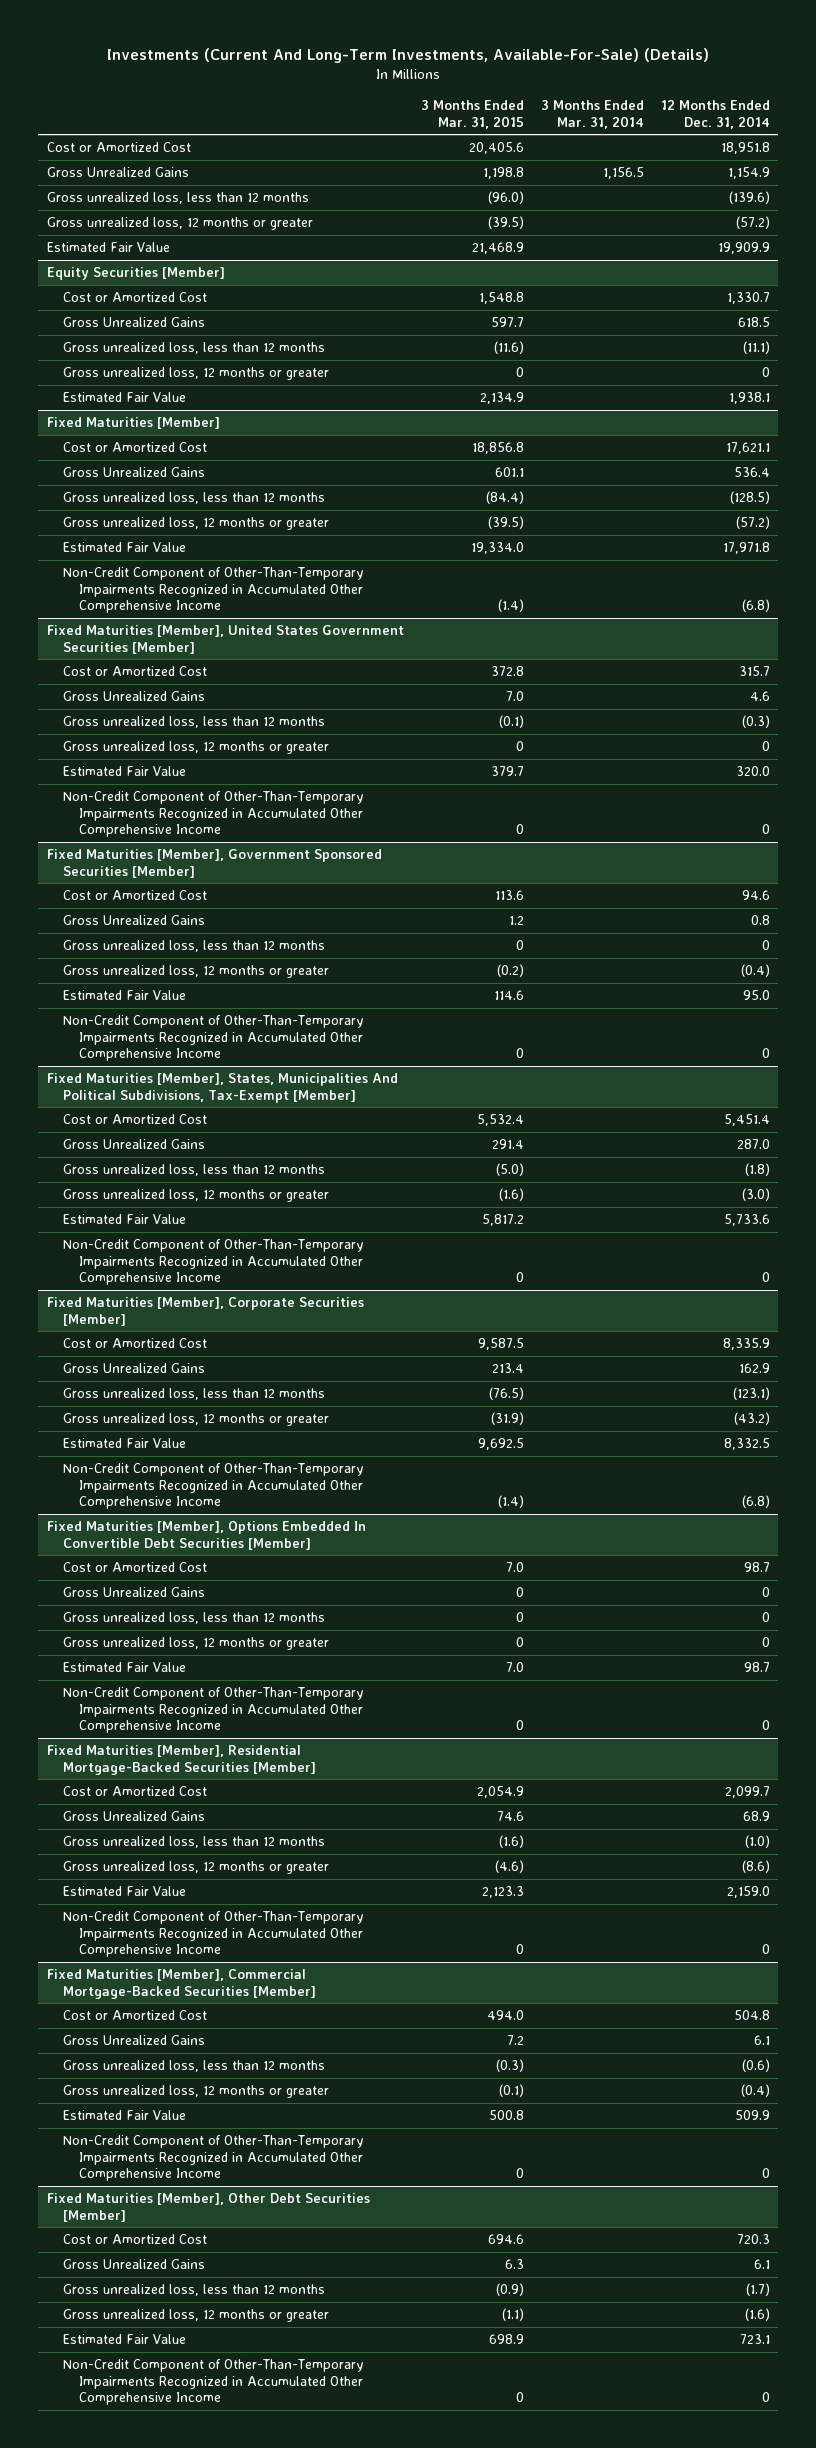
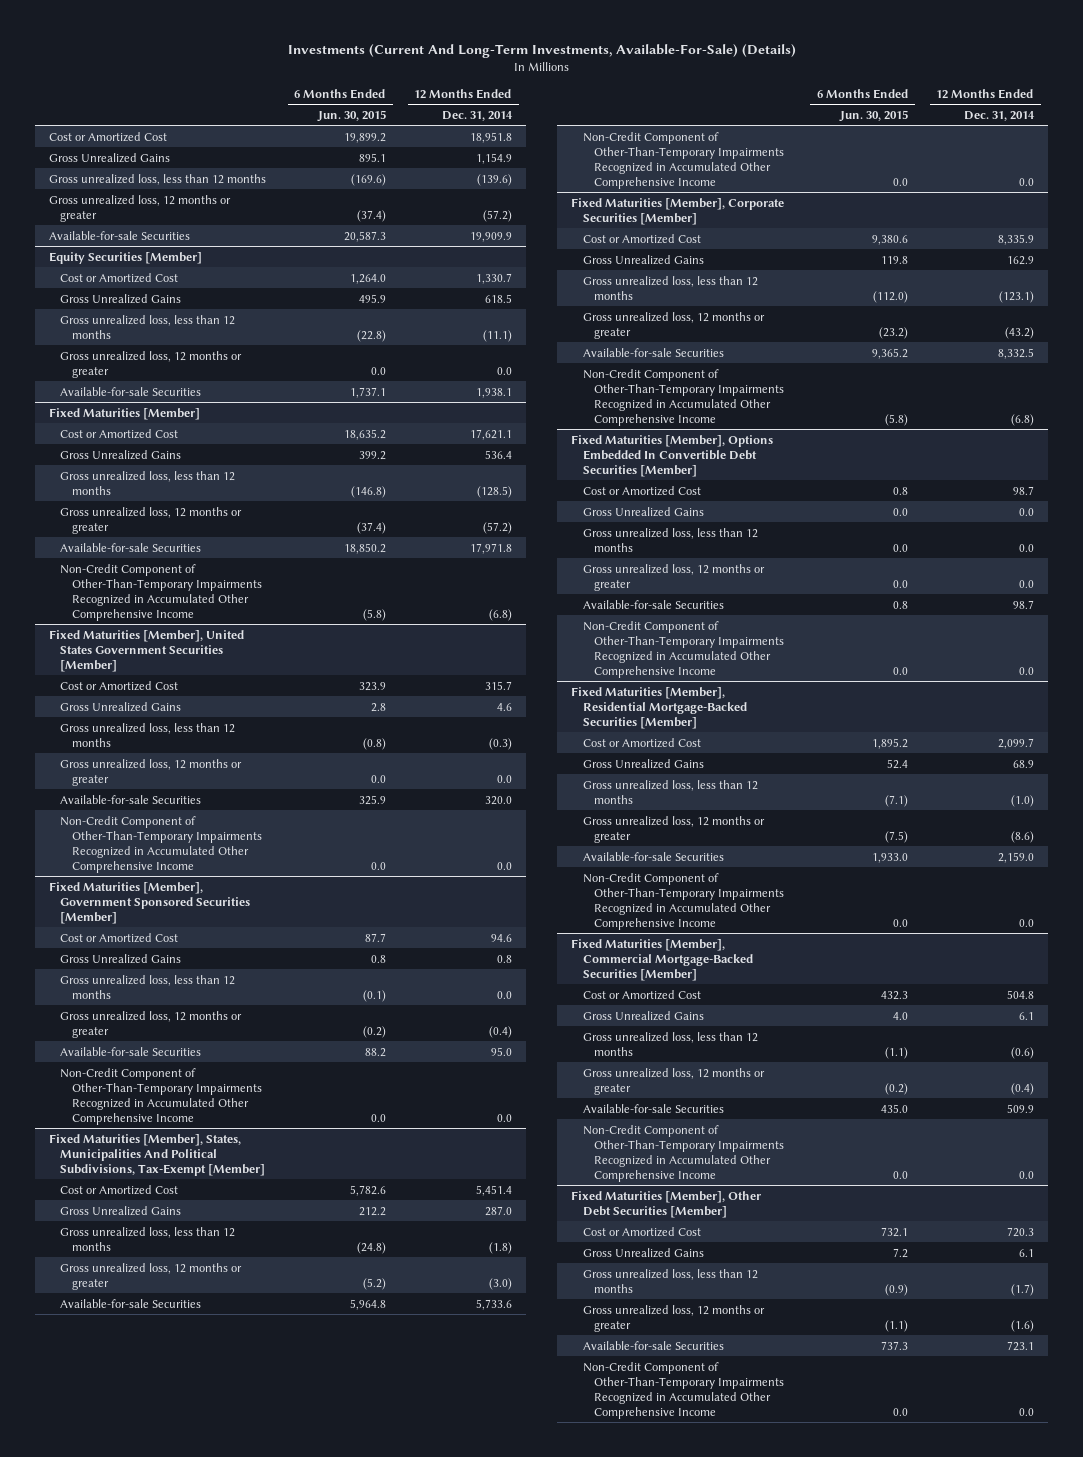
- | 3 Months Ended Mar. 31, 2015 | 3 Months Ended Mar. 31, 2014 | 12 Months Ended Dec. 31, 2014
+ | 6 Months Ended Jun. 30, 2015 | 12 Months Ended Dec. 31, 2014
- Estimated Fair Value | 21,468.9 | | 19,909.9
+ Available-for-sale Securities | 20,587.3 | 19,909.9
@ Equity Securities [Member]
- Gross unrealized loss, 12 months or greater | 0 | | 0
- Estimated Fair Value | 2,134.9 | | 1,938.1
+ Gross unrealized loss, 12 months or greater | 0.0 | 0.0
+ Available-for-sale Securities | 1,737.1 | 1,938.1
@ Fixed Maturities [Member]
- Estimated Fair Value | 19,334.0 | | 17,971.8
+ Available-for-sale Securities | 18,850.2 | 17,971.8
@ Fixed Maturities [Member], United States Government Securities [Member]
- Gross unrealized loss, 12 months or greater | 0 | | 0
- Estimated Fair Value | 379.7 | | 320.0
- Non-Credit Component of Other-Than-Temporary Impairments Recognized in Accumulated Other Comprehensive Income | 0 | | 0
+ Gross unrealized loss, 12 months or greater | 0.0 | 0.0
+ Available-for-sale Securities | 325.9 | 320.0
+ Non-Credit Component of Other-Than-Temporary Impairments Recognized in Accumulated Other Comprehensive Income | 0.0 | 0.0
@ Fixed Maturities [Member], Government Sponsored Securities [Member]
- Gross unrealized loss, less than 12 months | 0 | | 0
+ Gross unrealized loss, less than 12 months | (0.1) | 0.0
- Estimated Fair Value | 114.6 | | 95.0
- Non-Credit Component of Other-Than-Temporary Impairments Recognized in Accumulated Other Comprehensive Income | 0 | | 0
+ Available-for-sale Securities | 88.2 | 95.0
+ Non-Credit Component of Other-Than-Temporary Impairments Recognized in Accumulated Other Comprehensive Income | 0.0 | 0.0
@ Fixed Maturities [Member], States, Municipalities And Political Subdivisions, Tax-Exempt [Member]
- Estimated Fair Value | 5,817.2 | | 5,733.6
- Non-Credit Component of Other-Than-Temporary Impairments Recognized in Accumulated Other Comprehensive Income | 0 | | 0
+ Available-for-sale Securities | 5,964.8 | 5,733.6
+ Non-Credit Component of Other-Than-Temporary Impairments Recognized in Accumulated Other Comprehensive Income | 0.0 | 0.0
@ Fixed Maturities [Member], Corporate Securities [Member]
- Estimated Fair Value | 9,692.5 | | 8,332.5
+ Available-for-sale Securities | 9,365.2 | 8,332.5
@ Fixed Maturities [Member], Options Embedded In Convertible Debt Securities [Member]
- Gross Unrealized Gains | 0 | | 0
- Gross unrealized loss, less than 12 months | 0 | | 0
- Gross unrealized loss, 12 months or greater | 0 | | 0
- Estimated Fair Value | 7.0 | | 98.7
- Non-Credit Component of Other-Than-Temporary Impairments Recognized in Accumulated Other Comprehensive Income | 0 | | 0
+ Gross Unrealized Gains | 0.0 | 0.0
+ Gross unrealized loss, less than 12 months | 0.0 | 0.0
+ Gross unrealized loss, 12 months or greater | 0.0 | 0.0
+ Available-for-sale Securities | 0.8 | 98.7
+ Non-Credit Component of Other-Than-Temporary Impairments Recognized in Accumulated Other Comprehensive Income | 0.0 | 0.0
@ Fixed Maturities [Member], Residential Mortgage-Backed Securities [Member]
- Estimated Fair Value | 2,123.3 | | 2,159.0
- Non-Credit Component of Other-Than-Temporary Impairments Recognized in Accumulated Other Comprehensive Income | 0 | | 0
+ Available-for-sale Securities | 1,933.0 | 2,159.0
+ Non-Credit Component of Other-Than-Temporary Impairments Recognized in Accumulated Other Comprehensive Income | 0.0 | 0.0
@ Fixed Maturities [Member], Commercial Mortgage-Backed Securities [Member]
- Estimated Fair Value | 500.8 | | 509.9
- Non-Credit Component of Other-Than-Temporary Impairments Recognized in Accumulated Other Comprehensive Income | 0 | | 0
+ Available-for-sale Securities | 435.0 | 509.9
+ Non-Credit Component of Other-Than-Temporary Impairments Recognized in Accumulated Other Comprehensive Income | 0.0 | 0.0
@ Fixed Maturities [Member], Other Debt Securities [Member]
- Estimated Fair Value | 698.9 | | 723.1
- Non-Credit Component of Other-Than-Temporary Impairments Recognized in Accumulated Other Comprehensive Income | 0 | | 0
+ Available-for-sale Securities | 737.3 | 723.1
+ Non-Credit Component of Other-Than-Temporary Impairments Recognized in Accumulated Other Comprehensive Income | 0.0 | 0.0

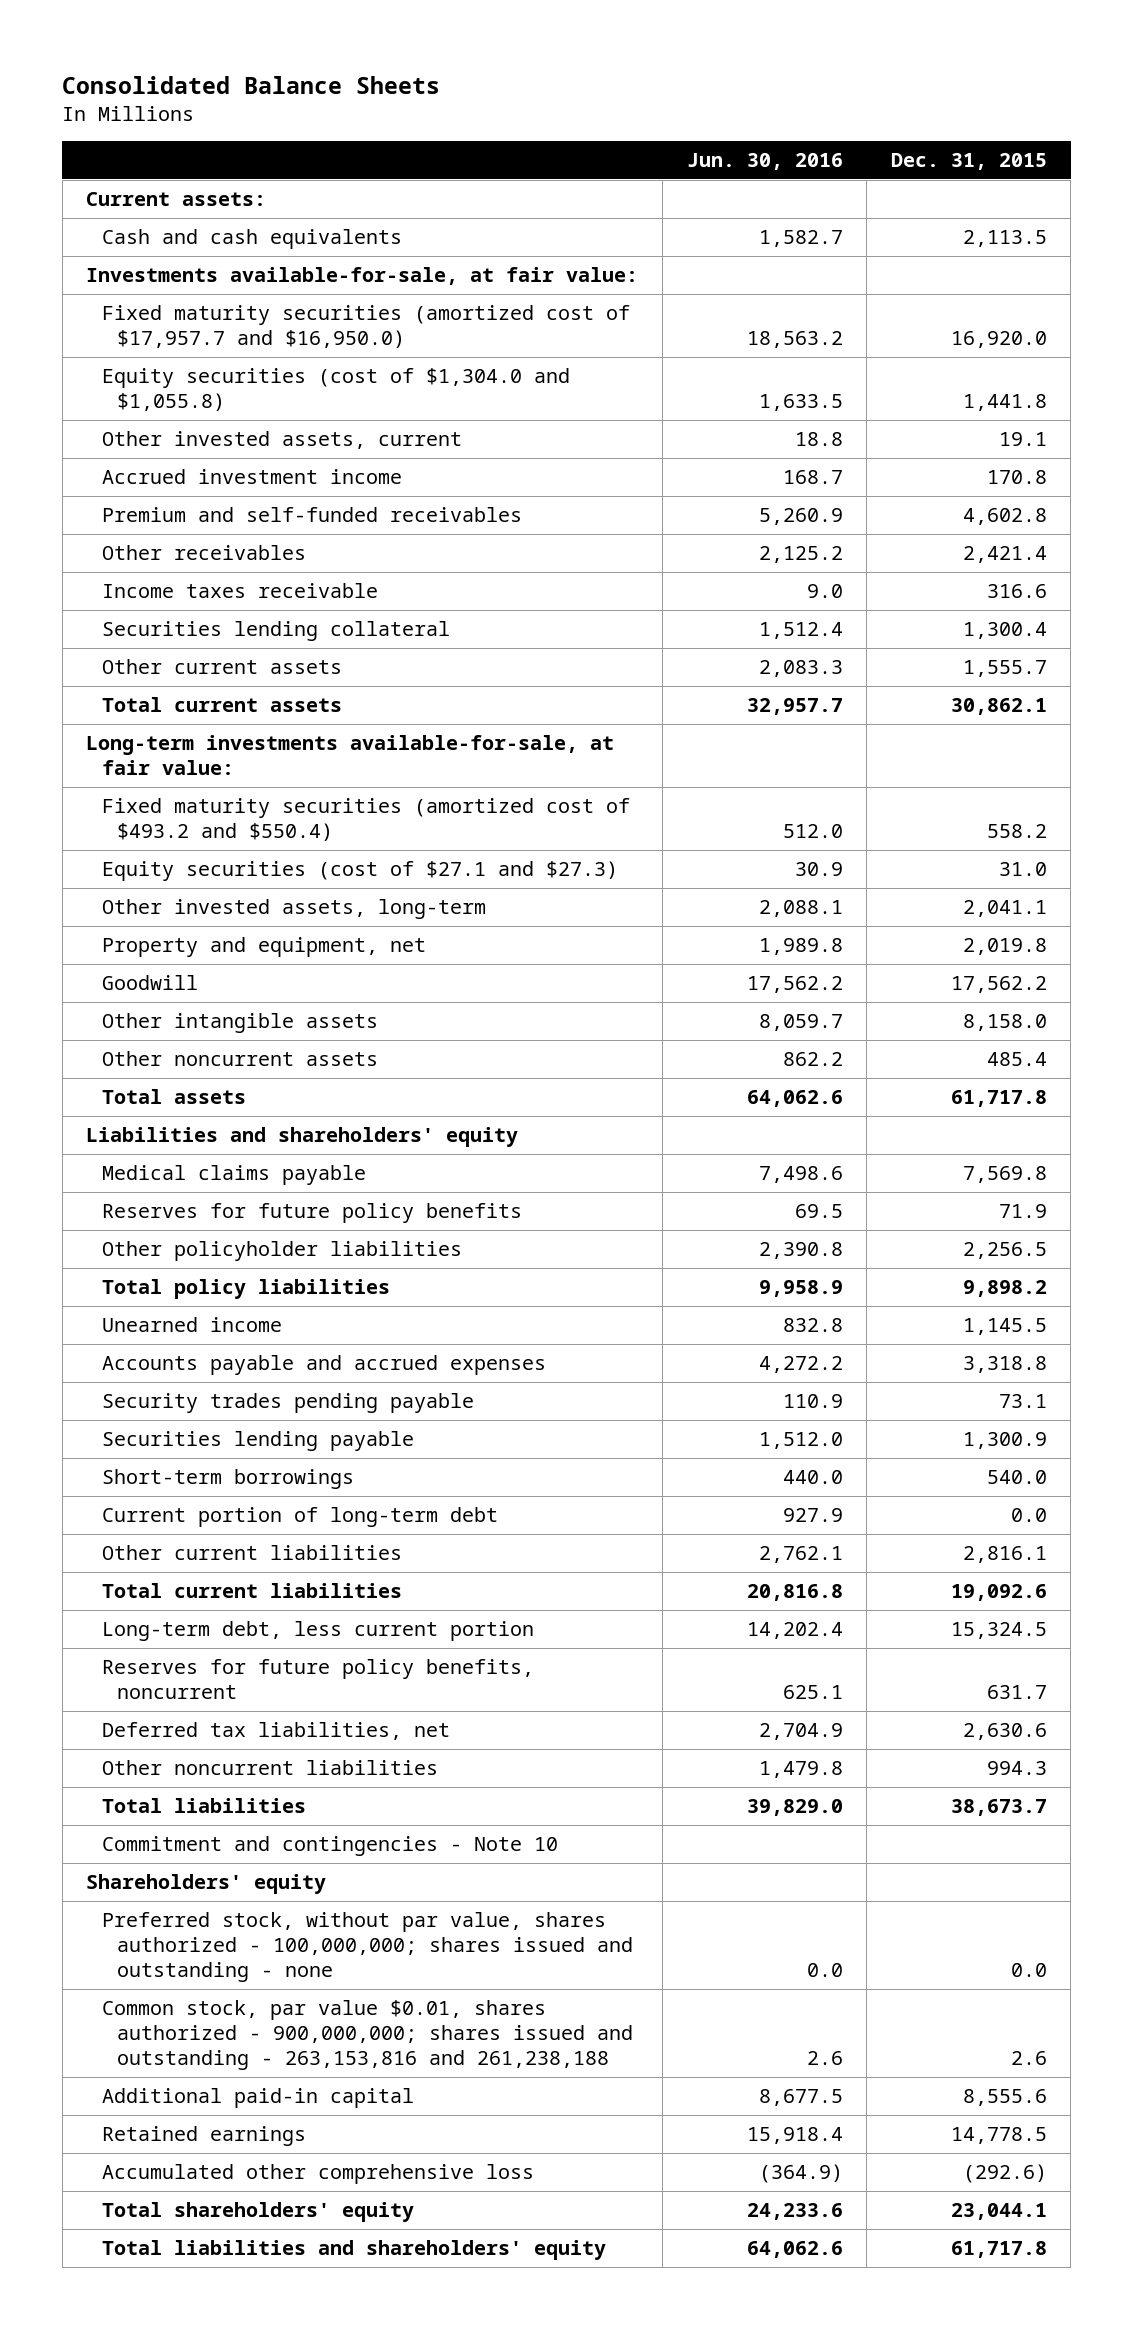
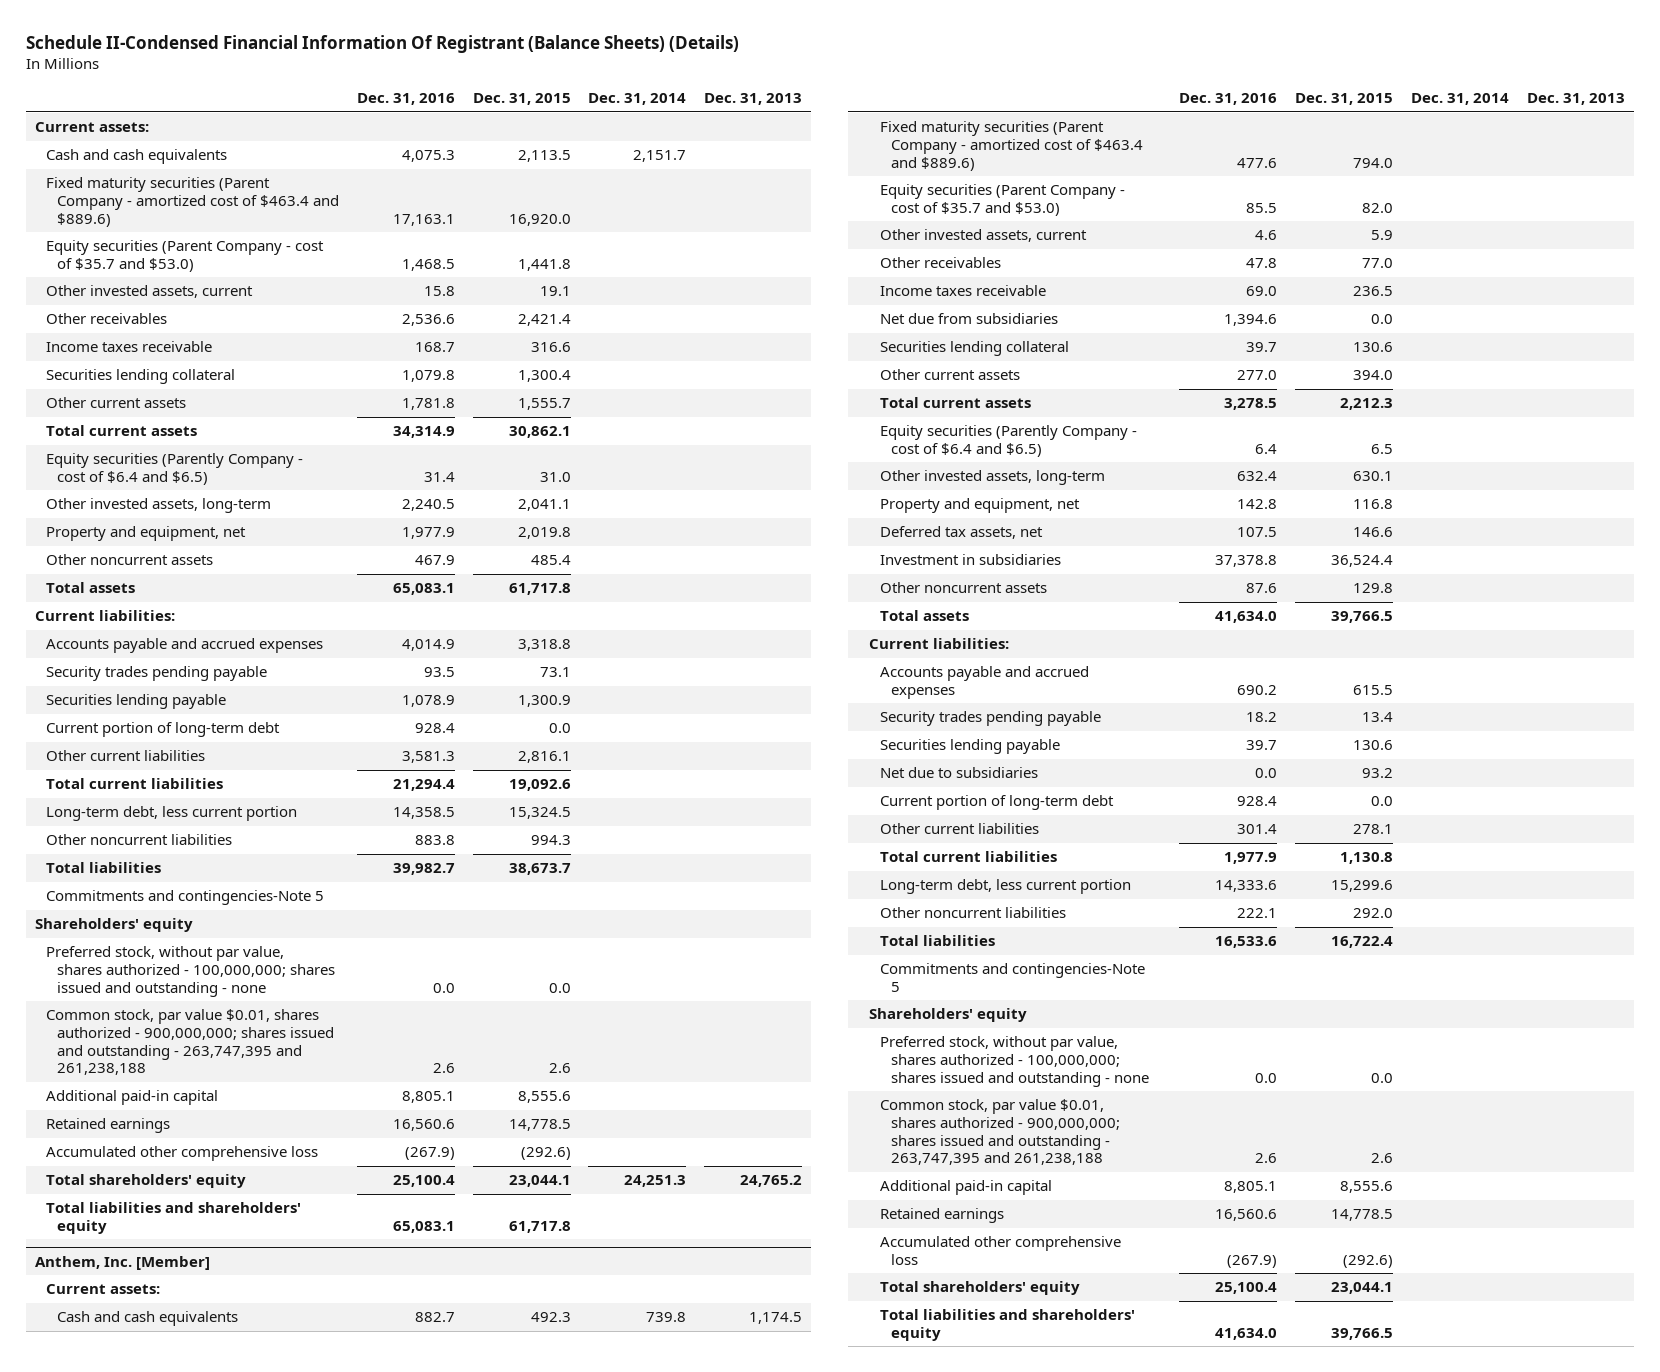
- Consolidated Balance Sheets
+ Schedule II-Condensed Financial Information Of Registrant (Balance Sheets) (Details)
- | Jun. 30, 2016 | Dec. 31, 2015
+ | Dec. 31, 2016 | Dec. 31, 2015 | Dec. 31, 2014 | Dec. 31, 2013
- Investments available-for-sale, at fair value:
- Fixed maturity securities (amortized cost of $17,957.7 and $16,950.0) | 18,563.2 | 16,920.0
- Equity securities (cost of $1,304.0 and $1,055.8) | 1,633.5 | 1,441.8
+ Fixed maturity securities (Parent Company - amortized cost of $463.4 and $889.6) | 17,163.1 | 16,920.0 | |
+ Equity securities (Parent Company - cost of $35.7 and $53.0) | 1,468.5 | 1,441.8 | |
- Accrued investment income | 168.7 | 170.8
- Premium and self-funded receivables | 5,260.9 | 4,602.8
- Long-term investments available-for-sale, at fair value:
- Fixed maturity securities (amortized cost of $493.2 and $550.4) | 512.0 | 558.2
- Equity securities (cost of $27.1 and $27.3) | 30.9 | 31.0
+ Equity securities (Parently Company - cost of $6.4 and $6.5) | 31.4 | 31.0 | |
- Goodwill | 17,562.2 | 17,562.2
- Other intangible assets | 8,059.7 | 8,158.0
- Liabilities and shareholders' equity
- Medical claims payable | 7,498.6 | 7,569.8
- Reserves for future policy benefits | 69.5 | 71.9
- Other policyholder liabilities | 2,390.8 | 2,256.5
- Total policy liabilities | 9,958.9 | 9,898.2
- Unearned income | 832.8 | 1,145.5
+ Current liabilities:
- Short-term borrowings | 440.0 | 540.0
- Reserves for future policy benefits, noncurrent | 625.1 | 631.7
- Deferred tax liabilities, net | 2,704.9 | 2,630.6
- Commitment and contingencies - Note 10
+ Commitments and contingencies-Note 5
- Common stock, par value $0.01, shares authorized - 900,000,000; shares issued and outstanding - 263,153,816 and 261,238,188 | 2.6 | 2.6
+ Common stock, par value $0.01, shares authorized - 900,000,000; shares issued and outstanding - 263,747,395 and 261,238,188 | 2.6 | 2.6 | |
+ Anthem, Inc. [Member]
+ Current assets:
+ Cash and cash equivalents | 882.7 | 492.3 | 739.8 | 1,174.5
+ Fixed maturity securities (Parent Company - amortized cost of $463.4 and $889.6) | 477.6 | 794.0 | |
+ Equity securities (Parent Company - cost of $35.7 and $53.0) | 85.5 | 82.0 | |
+ Other invested assets, current | 4.6 | 5.9 | |
+ Other receivables | 47.8 | 77.0 | |
+ Income taxes receivable | 69.0 | 236.5 | |
+ Net due from subsidiaries | 1,394.6 | 0.0 | |
+ Securities lending collateral | 39.7 | 130.6 | |
+ Other current assets | 277.0 | 394.0 | |
+ Total current assets | 3,278.5 | 2,212.3 | |
+ Equity securities (Parently Company - cost of $6.4 and $6.5) | 6.4 | 6.5 | |
+ Other invested assets, long-term | 632.4 | 630.1 | |
+ Property and equipment, net | 142.8 | 116.8 | |
+ Deferred tax assets, net | 107.5 | 146.6 | |
+ Investment in subsidiaries | 37,378.8 | 36,524.4 | |
+ Other noncurrent assets | 87.6 | 129.8 | |
+ Total assets | 41,634.0 | 39,766.5 | |
+ Current liabilities:
+ Accounts payable and accrued expenses | 690.2 | 615.5 | |
+ Security trades pending payable | 18.2 | 13.4 | |
+ Securities lending payable | 39.7 | 130.6 | |
+ Net due to subsidiaries | 0.0 | 93.2 | |
+ Current portion of long-term debt | 928.4 | 0.0 | |
+ Other current liabilities | 301.4 | 278.1 | |
+ Total current liabilities | 1,977.9 | 1,130.8 | |
+ Long-term debt, less current portion | 14,333.6 | 15,299.6 | |
+ Other noncurrent liabilities | 222.1 | 292.0 | |
+ Total liabilities | 16,533.6 | 16,722.4 | |
+ Commitments and contingencies-Note 5
+ Shareholders' equity
+ Preferred stock, without par value, shares authorized - 100,000,000; shares issued and outstanding - none | 0.0 | 0.0 | |
+ Common stock, par value $0.01, shares authorized - 900,000,000; shares issued and outstanding - 263,747,395 and 261,238,188 | 2.6 | 2.6 | |
+ Additional paid-in capital | 8,805.1 | 8,555.6 | |
+ Retained earnings | 16,560.6 | 14,778.5 | |
+ Accumulated other comprehensive loss | (267.9) | (292.6) | |
+ Total shareholders' equity | 25,100.4 | 23,044.1 | |
+ Total liabilities and shareholders' equity | 41,634.0 | 39,766.5 | |

